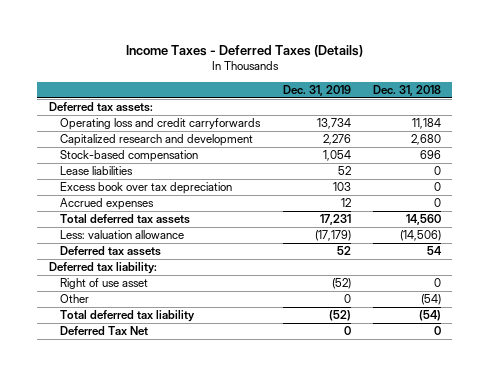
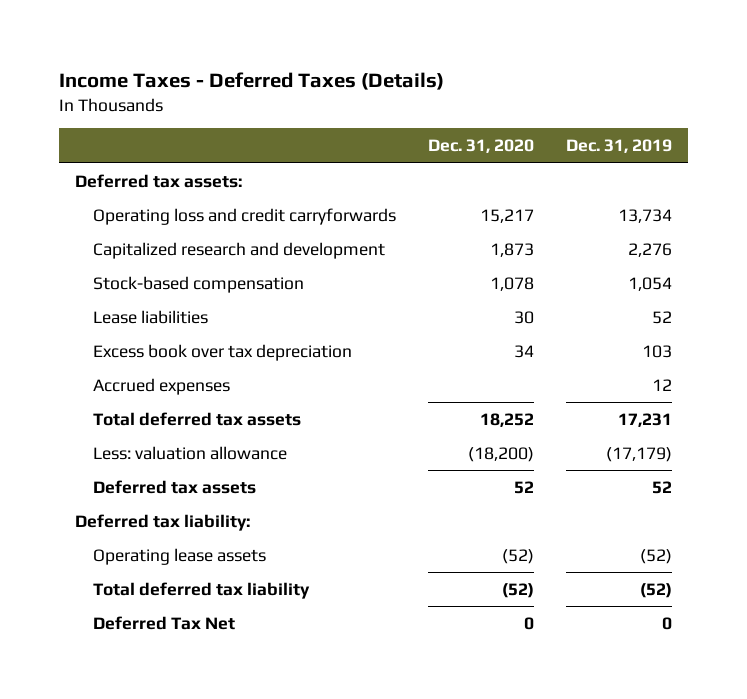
- | Dec. 31, 2019 | Dec. 31, 2018
+ | Dec. 31, 2020 | Dec. 31, 2019
- Right of use asset | (52) | 0
- Other | 0 | (54)
+ Operating lease assets | (52) | (52)

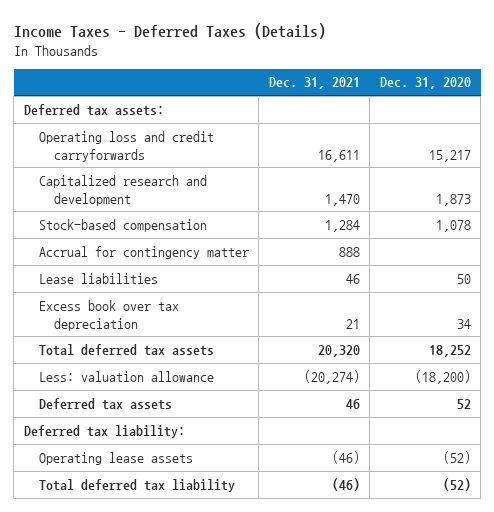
- | Dec. 31, 2020 | Dec. 31, 2019
+ | Dec. 31, 2021 | Dec. 31, 2020
- Lease liabilities | 30 | 52
+ Accrual for contingency matter | 888 |
+ Lease liabilities | 46 | 50
- Accrued expenses | | 12
- Deferred Tax Net | 0 | 0

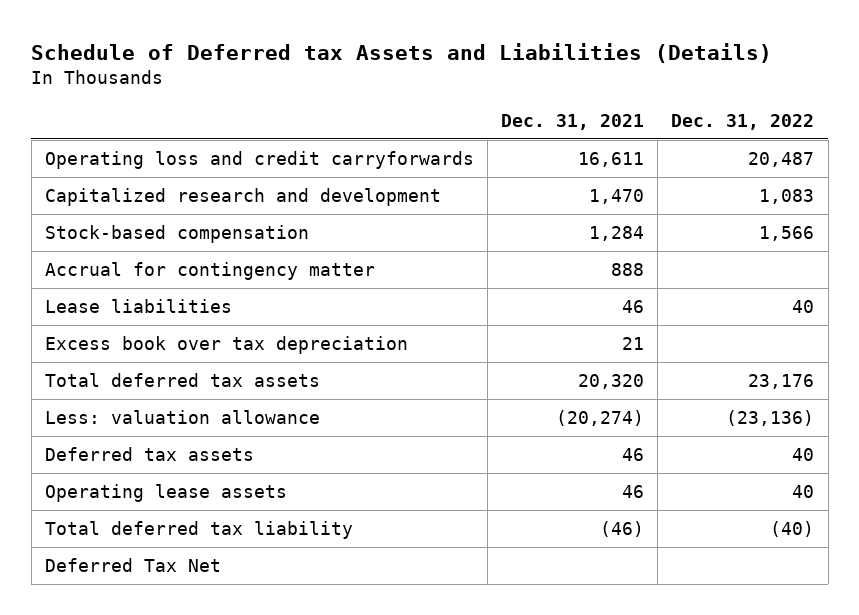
- Income Taxes - Deferred Taxes (Details)
+ Schedule of Deferred tax Assets and Liabilities (Details)
- | Dec. 31, 2021 | Dec. 31, 2020
+ | Dec. 31, 2021 | Dec. 31, 2022
- Deferred tax assets:
- Deferred tax liability:
- Operating lease assets | (46) | (52)
+ Operating lease assets | 46 | 40
+ Deferred Tax Net

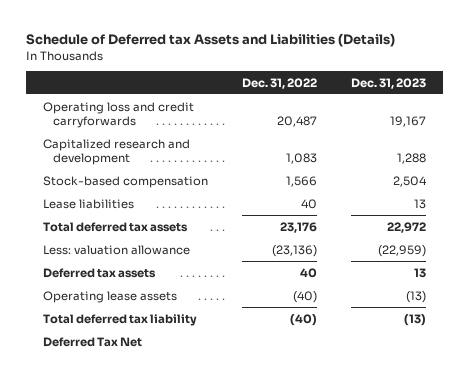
- | Dec. 31, 2021 | Dec. 31, 2022
+ | Dec. 31, 2022 | Dec. 31, 2023
- Accrual for contingency matter | 888 |
- Excess book over tax depreciation | 21 |
- Operating lease assets | 46 | 40
+ Operating lease assets | (40) | (13)

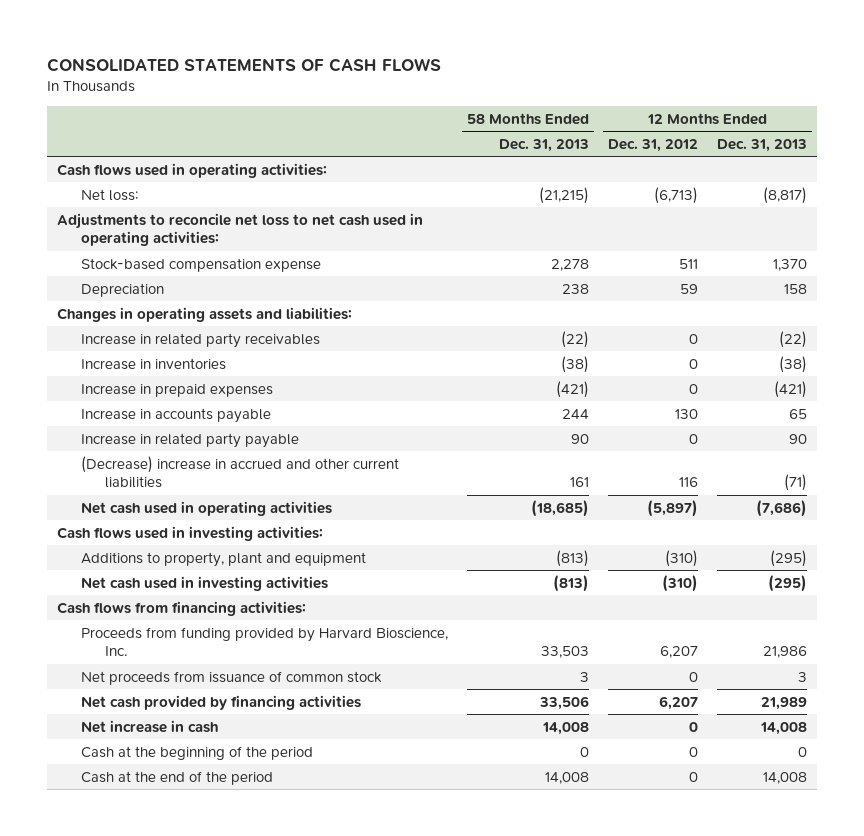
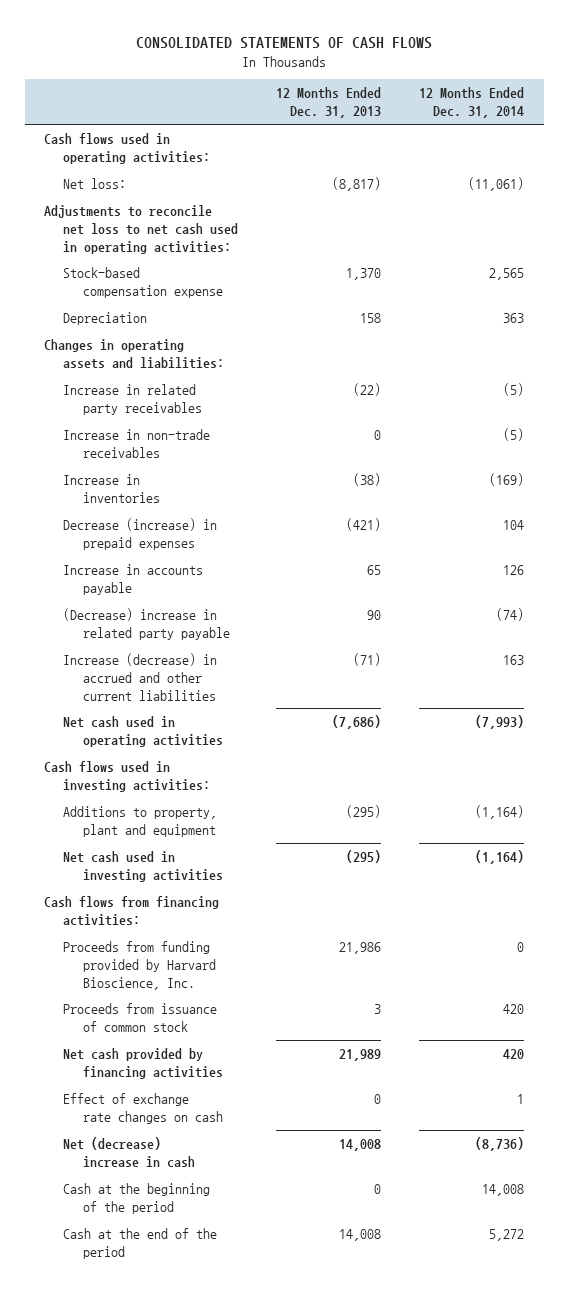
- | 58 Months Ended Dec. 31, 2013 | 12 Months Ended Dec. 31, 2012 | 12 Months Ended Dec. 31, 2013
+ | 12 Months Ended Dec. 31, 2013 | 12 Months Ended Dec. 31, 2014
+ Increase in non-trade receivables | 0 | (5)
- Increase in prepaid expenses | (421) | 0 | (421)
+ Decrease (increase) in prepaid expenses | (421) | 104
- Increase in related party payable | 90 | 0 | 90
- (Decrease) increase in accrued and other current liabilities | 161 | 116 | (71)
+ (Decrease) increase in related party payable | 90 | (74)
+ Increase (decrease) in accrued and other current liabilities | (71) | 163
- Net proceeds from issuance of common stock | 3 | 0 | 3
+ Proceeds from issuance of common stock | 3 | 420
- Net increase in cash | 14,008 | 0 | 14,008
+ Effect of exchange rate changes on cash | 0 | 1
+ Net (decrease) increase in cash | 14,008 | (8,736)

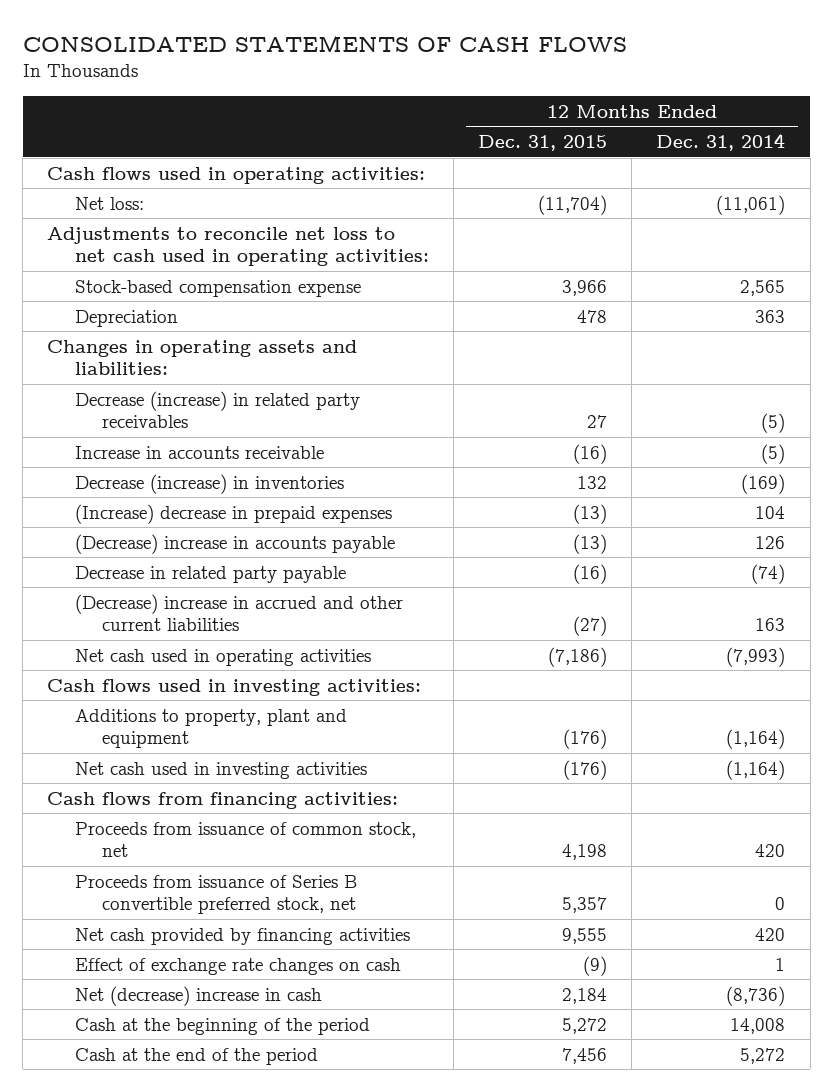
- | 12 Months Ended Dec. 31, 2013 | 12 Months Ended Dec. 31, 2014
+ | 12 Months Ended Dec. 31, 2015 | 12 Months Ended Dec. 31, 2014
- Increase in related party receivables | (22) | (5)
- Increase in non-trade receivables | 0 | (5)
- Increase in inventories | (38) | (169)
- Decrease (increase) in prepaid expenses | (421) | 104
- Increase in accounts payable | 65 | 126
- (Decrease) increase in related party payable | 90 | (74)
- Increase (decrease) in accrued and other current liabilities | (71) | 163
+ Decrease (increase) in related party receivables | 27 | (5)
+ Increase in accounts receivable | (16) | (5)
+ Decrease (increase) in inventories | 132 | (169)
+ (Increase) decrease in prepaid expenses | (13) | 104
+ (Decrease) increase in accounts payable | (13) | 126
+ Decrease in related party payable | (16) | (74)
+ (Decrease) increase in accrued and other current liabilities | (27) | 163
- Proceeds from funding provided by Harvard Bioscience, Inc. | 21,986 | 0
- Proceeds from issuance of common stock | 3 | 420
+ Proceeds from issuance of common stock, net | 4,198 | 420
+ Proceeds from issuance of Series B convertible preferred stock, net | 5,357 | 0

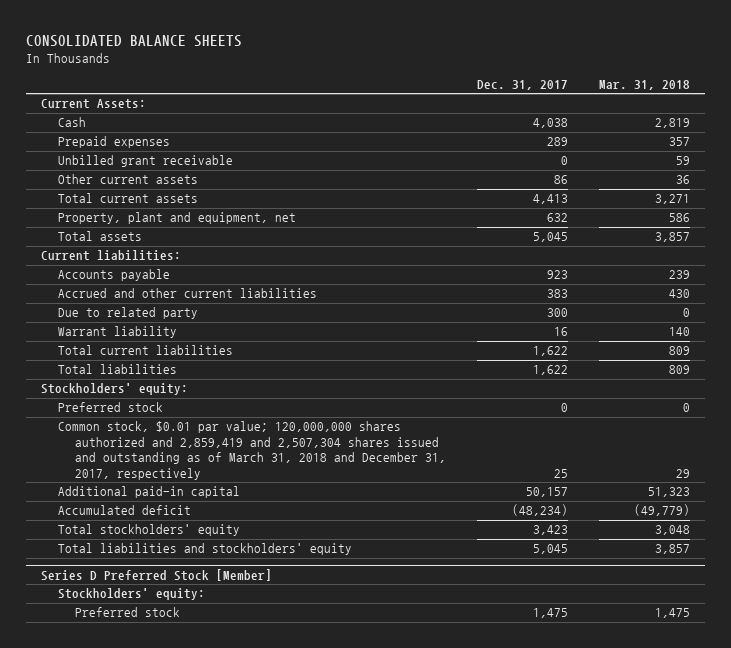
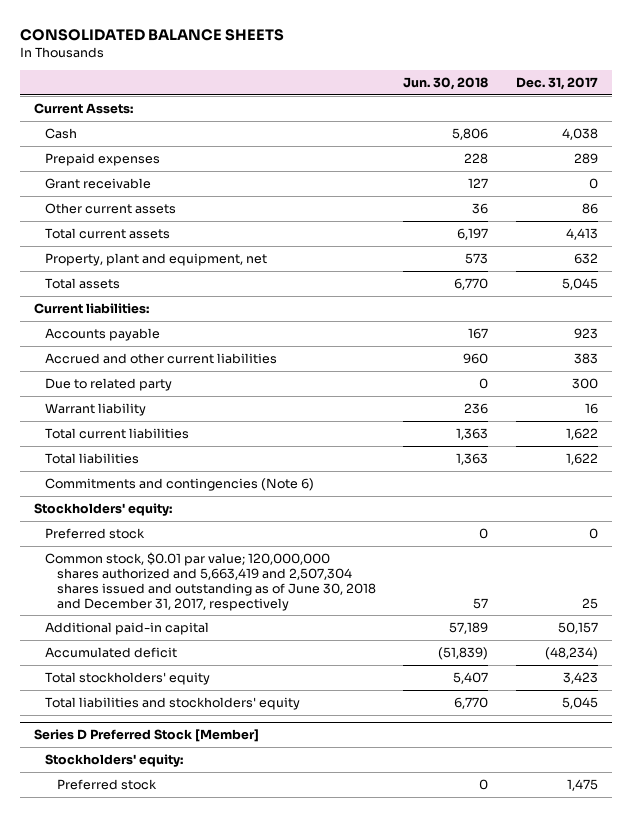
- | Dec. 31, 2017 | Mar. 31, 2018
+ | Jun. 30, 2018 | Dec. 31, 2017
- Unbilled grant receivable | 0 | 59
+ Grant receivable | 127 | 0
+ Commitments and contingencies (Note 6)
- Common stock, $0.01 par value; 120,000,000 shares authorized and 2,859,419 and 2,507,304 shares issued and outstanding as of March 31, 2018 and December 31, 2017, respectively | 25 | 29
+ Common stock, $0.01 par value; 120,000,000 shares authorized and 5,663,419 and 2,507,304 shares issued and outstanding as of June 30, 2018 and December 31, 2017, respectively | 57 | 25

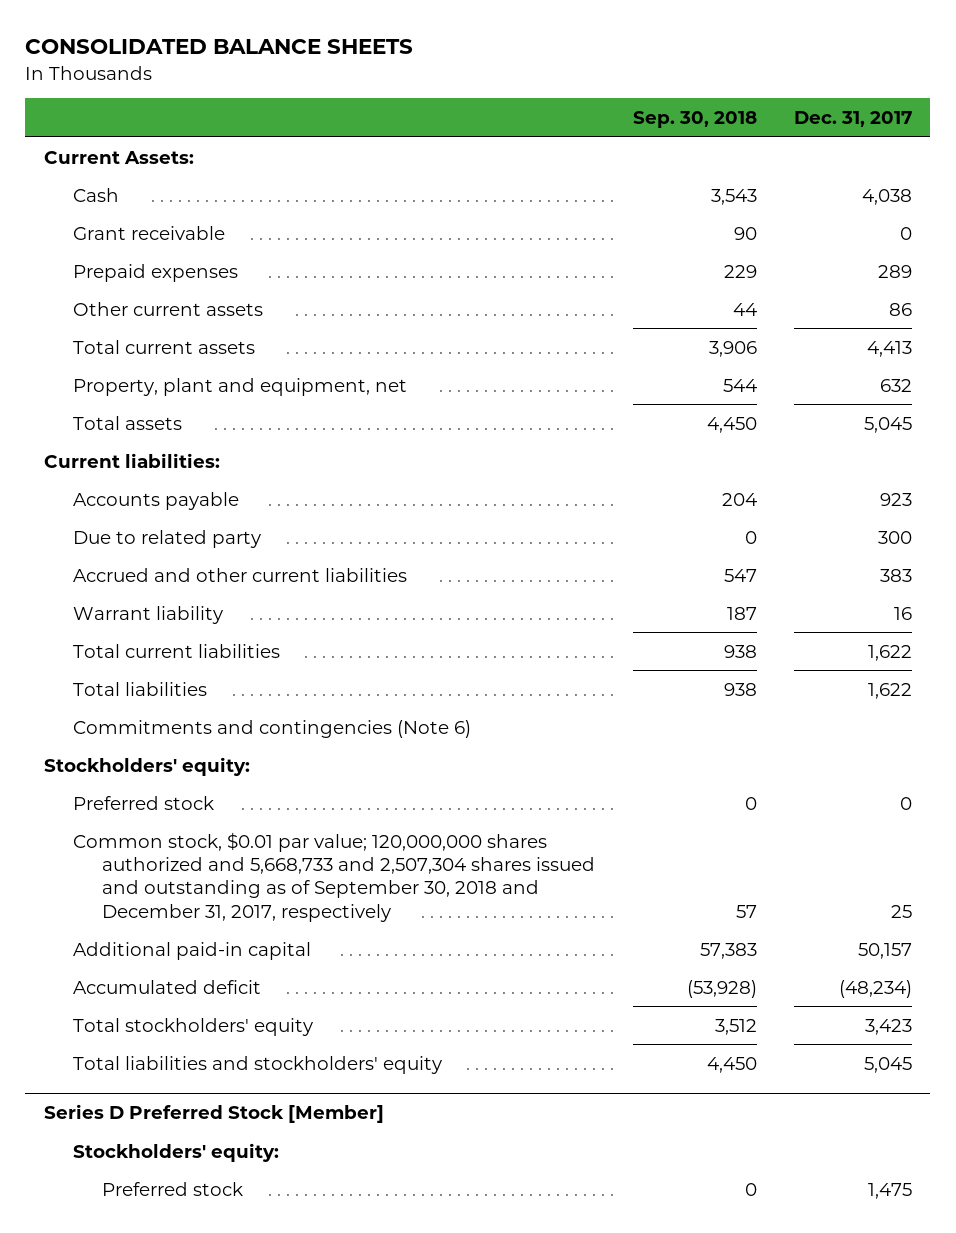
- | Jun. 30, 2018 | Dec. 31, 2017
+ | Sep. 30, 2018 | Dec. 31, 2017
moved down: Prepaid expenses | 229 | 289
moved down: Accrued and other current liabilities | 547 | 383
- Common stock, $0.01 par value; 120,000,000 shares authorized and 5,663,419 and 2,507,304 shares issued and outstanding as of June 30, 2018 and December 31, 2017, respectively | 57 | 25
+ Common stock, $0.01 par value; 120,000,000 shares authorized and 5,668,733 and 2,507,304 shares issued and outstanding as of September 30, 2018 and December 31, 2017, respectively | 57 | 25

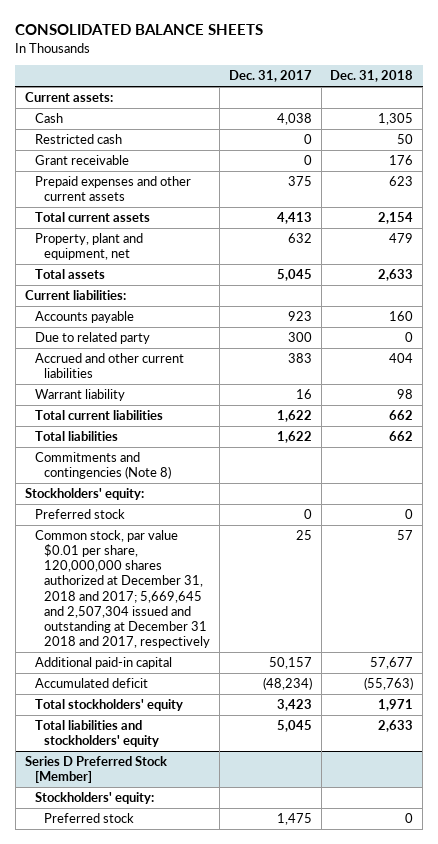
- | Sep. 30, 2018 | Dec. 31, 2017
+ | Dec. 31, 2017 | Dec. 31, 2018
- Current Assets:
+ Current assets:
+ Restricted cash | 0 | 50
- Prepaid expenses | 229 | 289
- Other current assets | 44 | 86
+ Prepaid expenses and other current assets | 375 | 623
- Commitments and contingencies (Note 6)
+ Commitments and contingencies (Note 8)
- Common stock, $0.01 par value; 120,000,000 shares authorized and 5,668,733 and 2,507,304 shares issued and outstanding as of September 30, 2018 and December 31, 2017, respectively | 57 | 25
+ Common stock, par value $0.01 per share, 120,000,000 shares authorized at December 31, 2018 and 2017; 5,669,645 and 2,507,304 issued and outstanding at December 31 2018 and 2017, respectively | 25 | 57

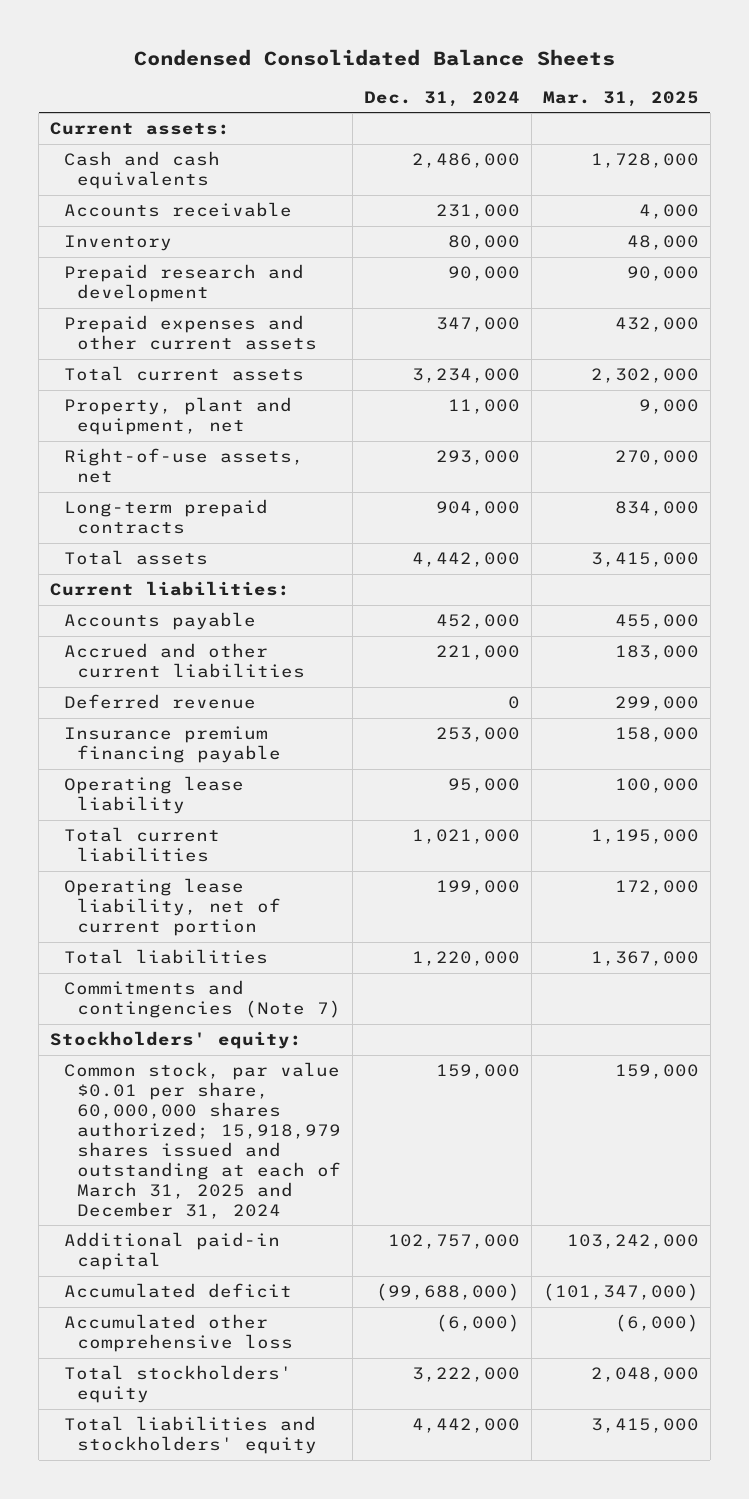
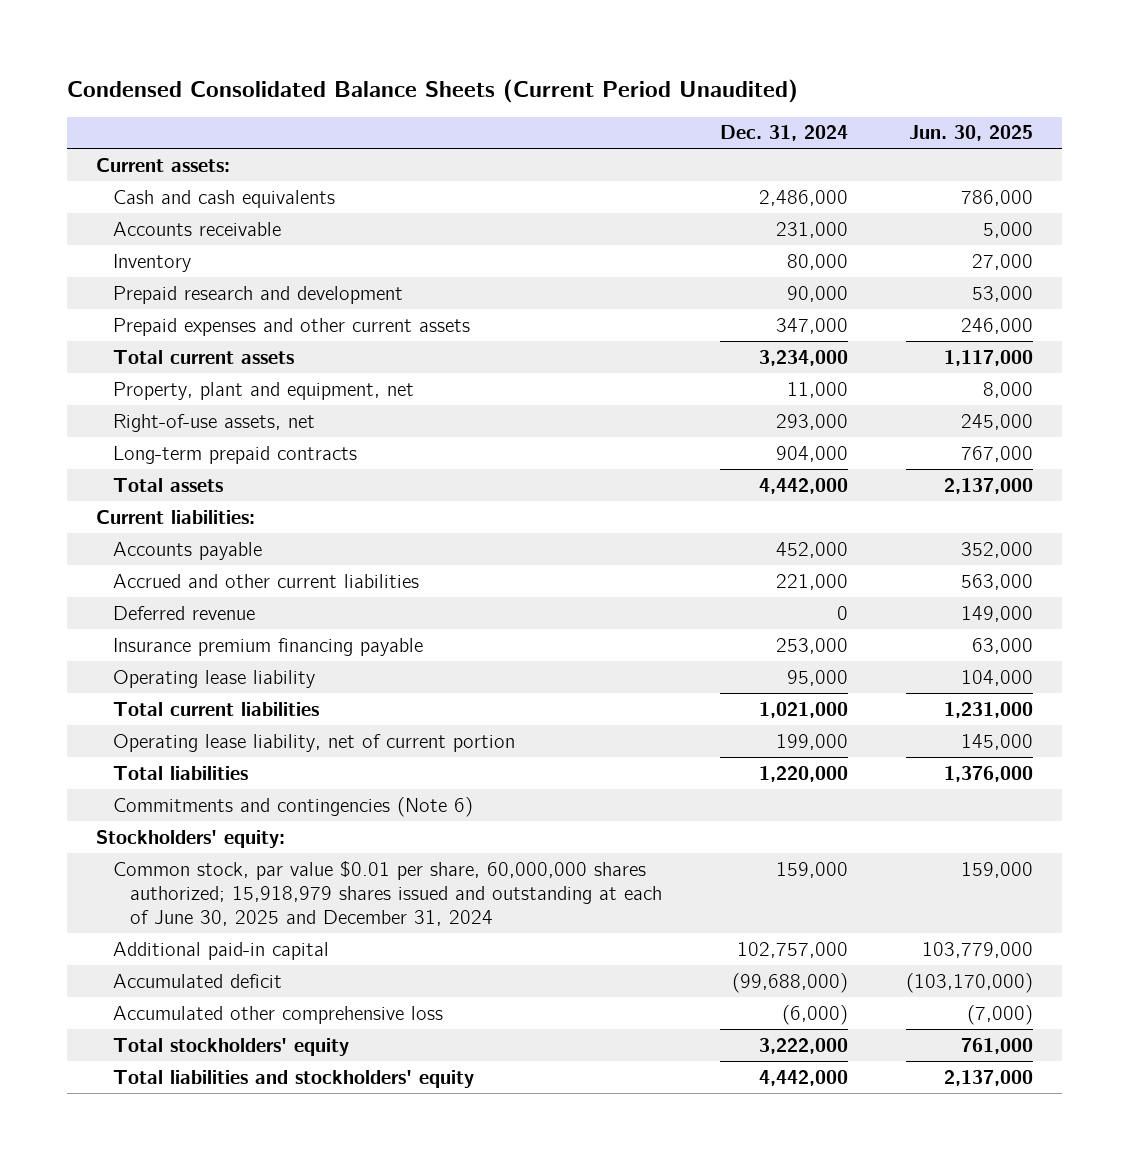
- Condensed Consolidated Balance Sheets
+ Condensed Consolidated Balance Sheets (Current Period Unaudited)
- | Dec. 31, 2024 | Mar. 31, 2025
+ | Dec. 31, 2024 | Jun. 30, 2025
- Commitments and contingencies (Note 7)
+ Commitments and contingencies (Note 6)
- Common stock, par value $0.01 per share, 60,000,000 shares authorized; 15,918,979 shares issued and outstanding at each of March 31, 2025 and December 31, 2024 | 159,000 | 159,000
+ Common stock, par value $0.01 per share, 60,000,000 shares authorized; 15,918,979 shares issued and outstanding at each of June 30, 2025 and December 31, 2024 | 159,000 | 159,000

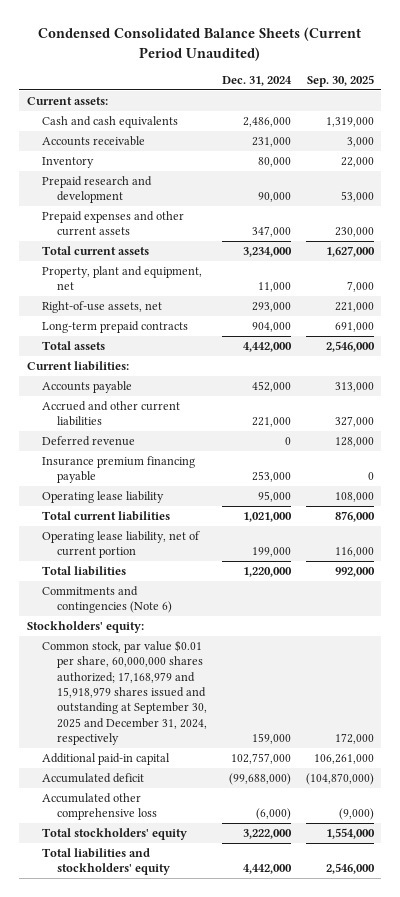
- | Dec. 31, 2024 | Jun. 30, 2025
+ | Dec. 31, 2024 | Sep. 30, 2025
- Common stock, par value $0.01 per share, 60,000,000 shares authorized; 15,918,979 shares issued and outstanding at each of June 30, 2025 and December 31, 2024 | 159,000 | 159,000
+ Common stock, par value $0.01 per share, 60,000,000 shares authorized; 17,168,979 and 15,918,979 shares issued and outstanding at September 30, 2025 and December 31, 2024, respectively | 159,000 | 172,000

